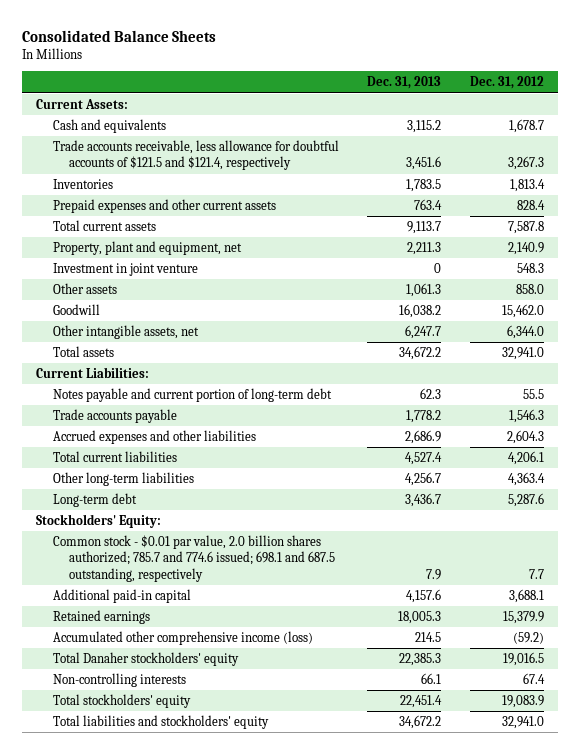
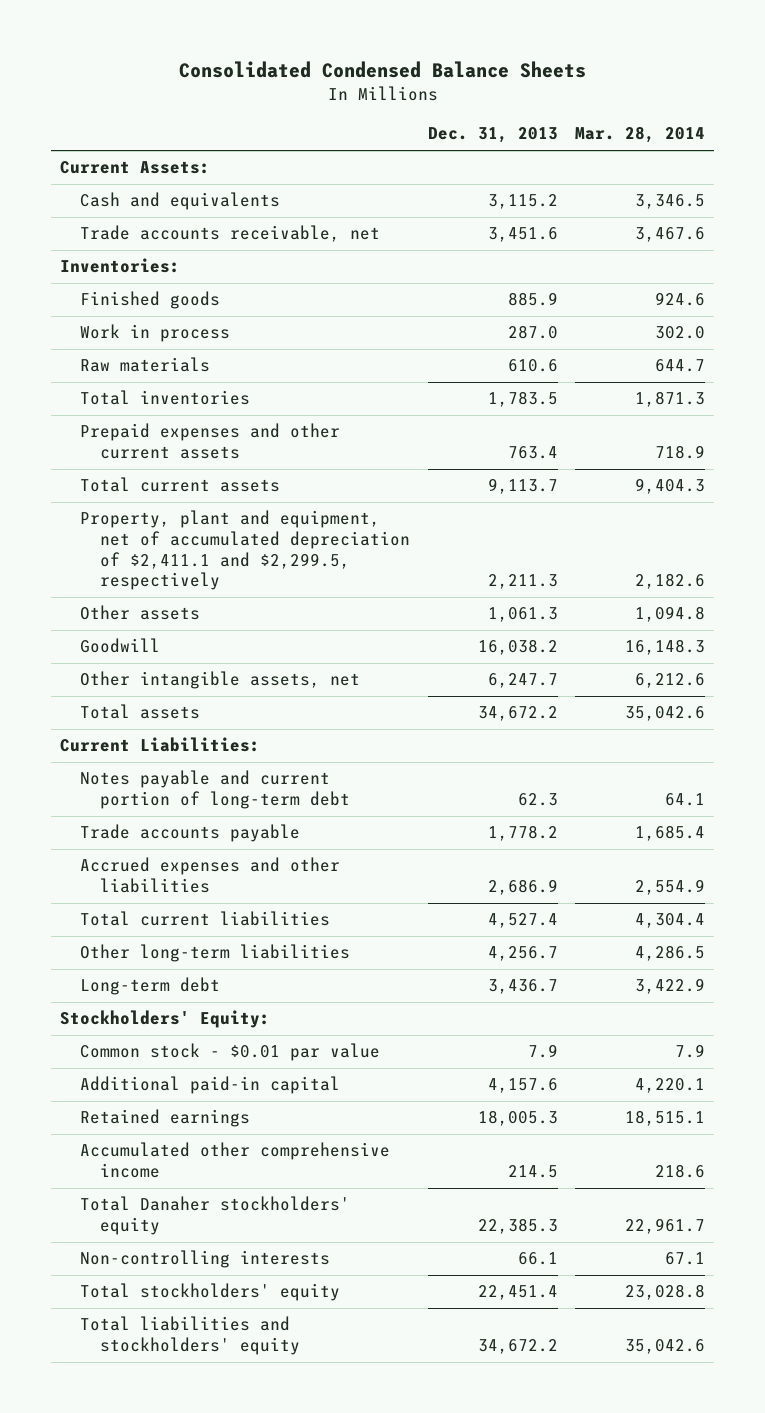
- Consolidated Balance Sheets
+ Consolidated Condensed Balance Sheets
- | Dec. 31, 2013 | Dec. 31, 2012
+ | Dec. 31, 2013 | Mar. 28, 2014
- Trade accounts receivable, less allowance for doubtful accounts of $121.5 and $121.4, respectively | 3,451.6 | 3,267.3
- Inventories | 1,783.5 | 1,813.4
+ Trade accounts receivable, net | 3,451.6 | 3,467.6
+ Inventories:
+ Finished goods | 885.9 | 924.6
+ Work in process | 287.0 | 302.0
+ Raw materials | 610.6 | 644.7
+ Total inventories | 1,783.5 | 1,871.3
- Property, plant and equipment, net | 2,211.3 | 2,140.9
- Investment in joint venture | 0 | 548.3
+ Property, plant and equipment, net of accumulated depreciation of $2,411.1 and $2,299.5, respectively | 2,211.3 | 2,182.6
- Common stock - $0.01 par value, 2.0 billion shares authorized; 785.7 and 774.6 issued; 698.1 and 687.5 outstanding, respectively | 7.9 | 7.7
+ Common stock - $0.01 par value | 7.9 | 7.9
- Accumulated other comprehensive income (loss) | 214.5 | (59.2)
+ Accumulated other comprehensive income | 214.5 | 218.6

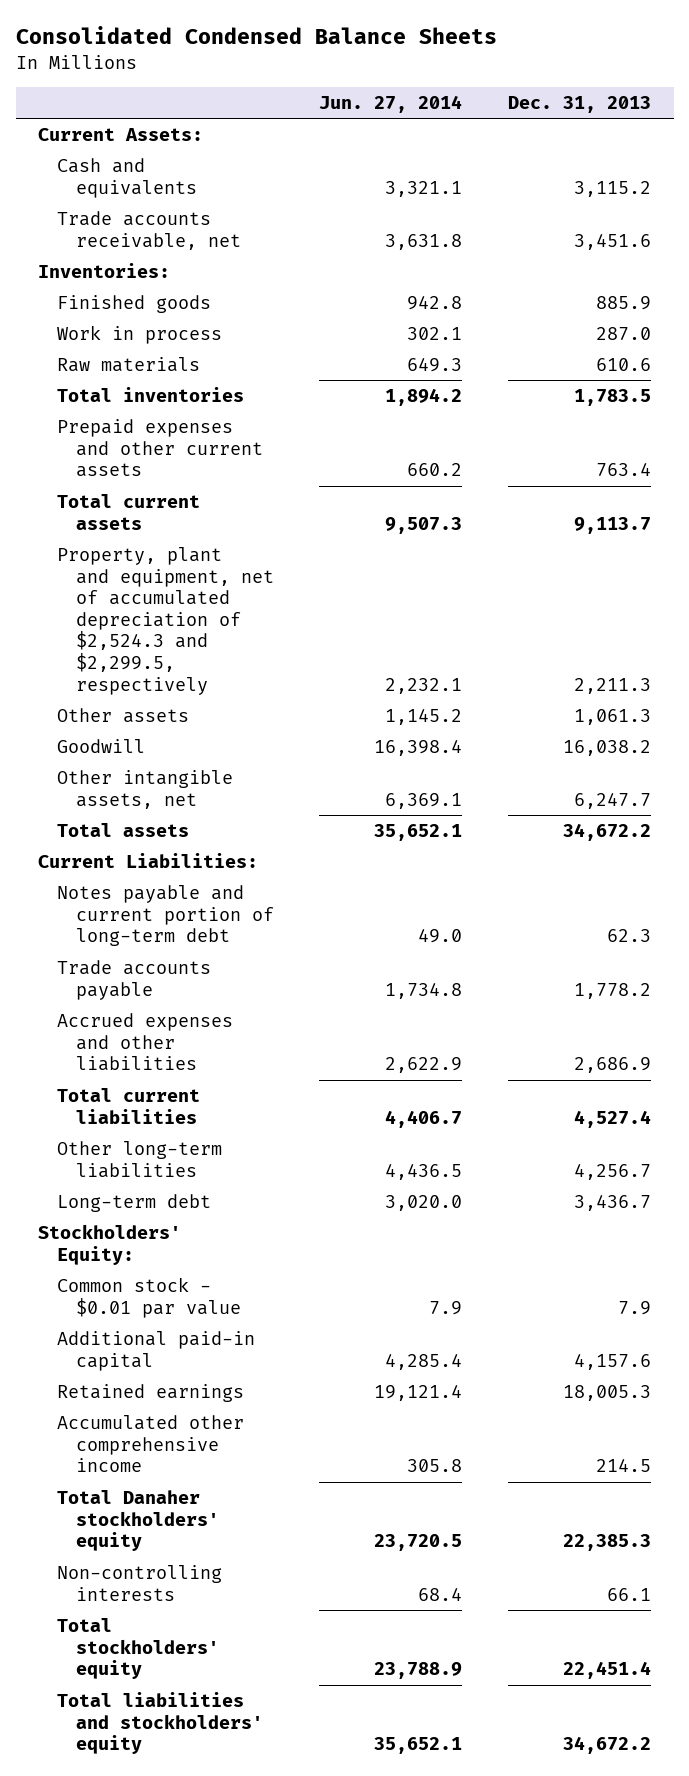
- | Dec. 31, 2013 | Mar. 28, 2014
+ | Jun. 27, 2014 | Dec. 31, 2013
- Property, plant and equipment, net of accumulated depreciation of $2,411.1 and $2,299.5, respectively | 2,211.3 | 2,182.6
+ Property, plant and equipment, net of accumulated depreciation of $2,524.3 and $2,299.5, respectively | 2,232.1 | 2,211.3

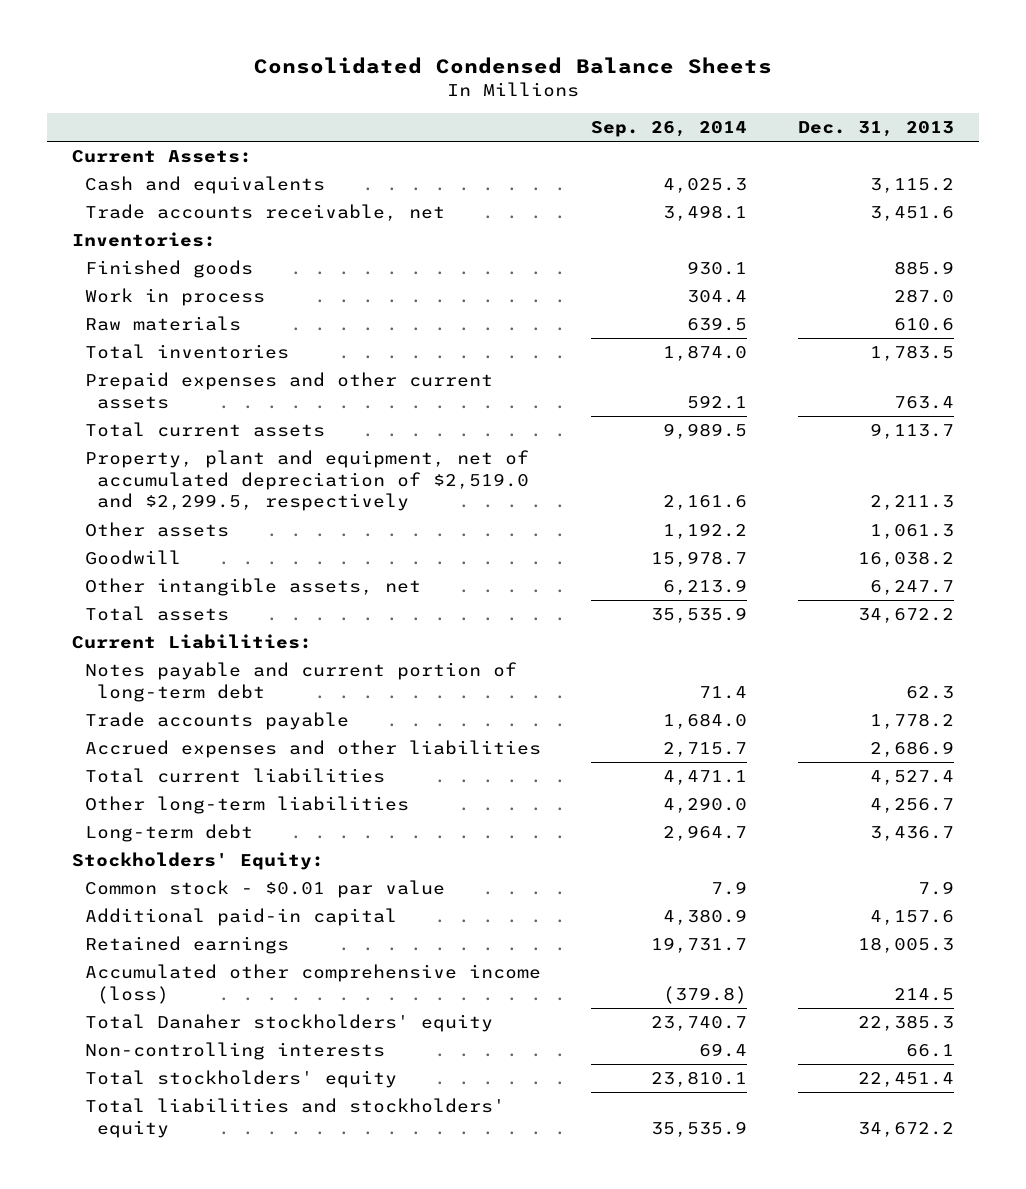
- | Jun. 27, 2014 | Dec. 31, 2013
+ | Sep. 26, 2014 | Dec. 31, 2013
- Property, plant and equipment, net of accumulated depreciation of $2,524.3 and $2,299.5, respectively | 2,232.1 | 2,211.3
+ Property, plant and equipment, net of accumulated depreciation of $2,519.0 and $2,299.5, respectively | 2,161.6 | 2,211.3
- Accumulated other comprehensive income | 305.8 | 214.5
+ Accumulated other comprehensive income (loss) | (379.8) | 214.5

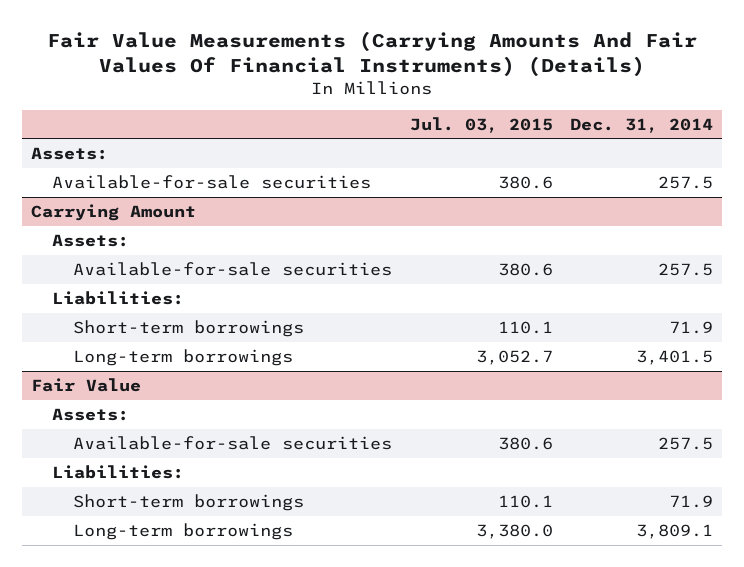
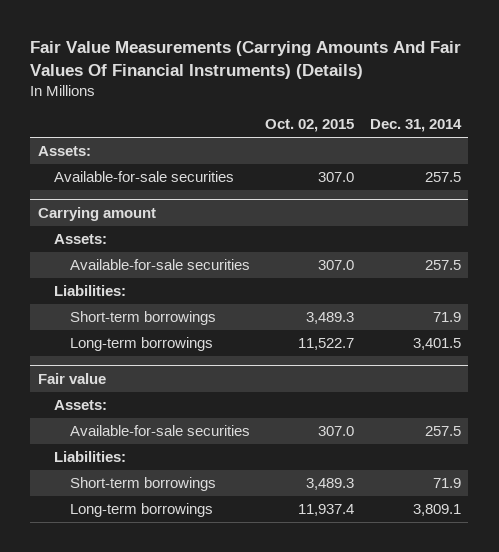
- | Jul. 03, 2015 | Dec. 31, 2014
+ | Oct. 02, 2015 | Dec. 31, 2014
- Carrying Amount
+ Carrying amount
- Fair Value
+ Fair value

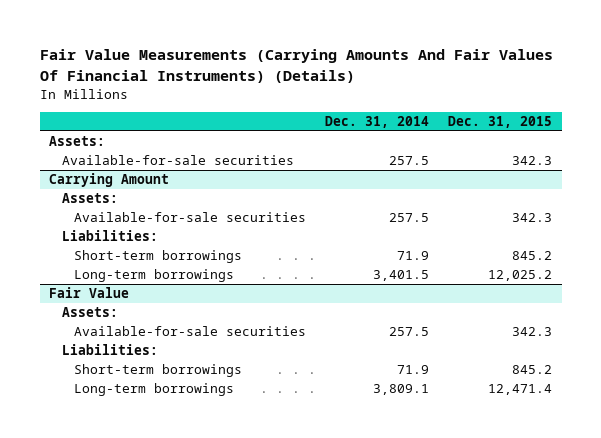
- | Oct. 02, 2015 | Dec. 31, 2014
+ | Dec. 31, 2014 | Dec. 31, 2015
- Carrying amount
+ Carrying Amount
- Fair value
+ Fair Value

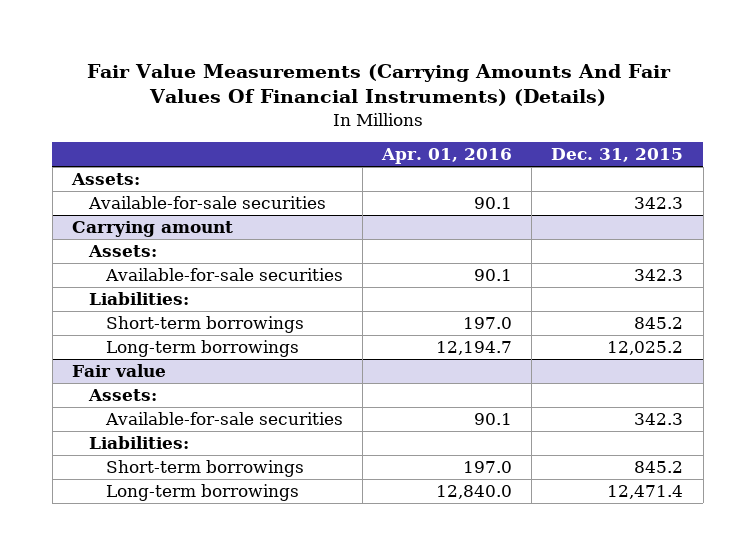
- | Dec. 31, 2014 | Dec. 31, 2015
+ | Apr. 01, 2016 | Dec. 31, 2015
- Carrying Amount
+ Carrying amount
- Fair Value
+ Fair value

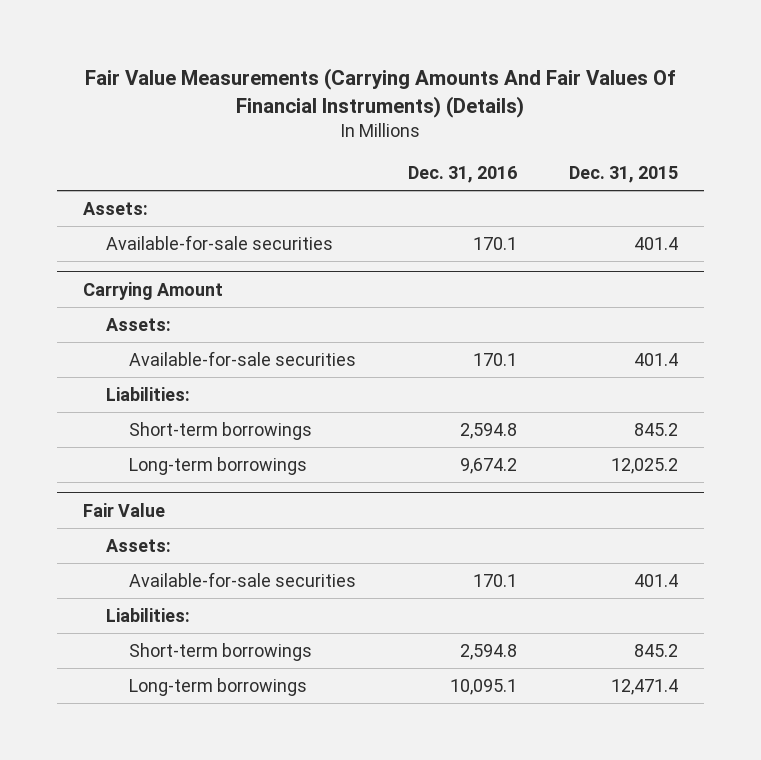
- | Apr. 01, 2016 | Dec. 31, 2015
+ | Dec. 31, 2016 | Dec. 31, 2015
- Available-for-sale securities | 90.1 | 342.3
- Carrying amount
+ Available-for-sale securities | 170.1 | 401.4
+ Carrying Amount
- Available-for-sale securities | 90.1 | 342.3
+ Available-for-sale securities | 170.1 | 401.4
- Fair value
+ Fair Value
- Available-for-sale securities | 90.1 | 342.3
+ Available-for-sale securities | 170.1 | 401.4

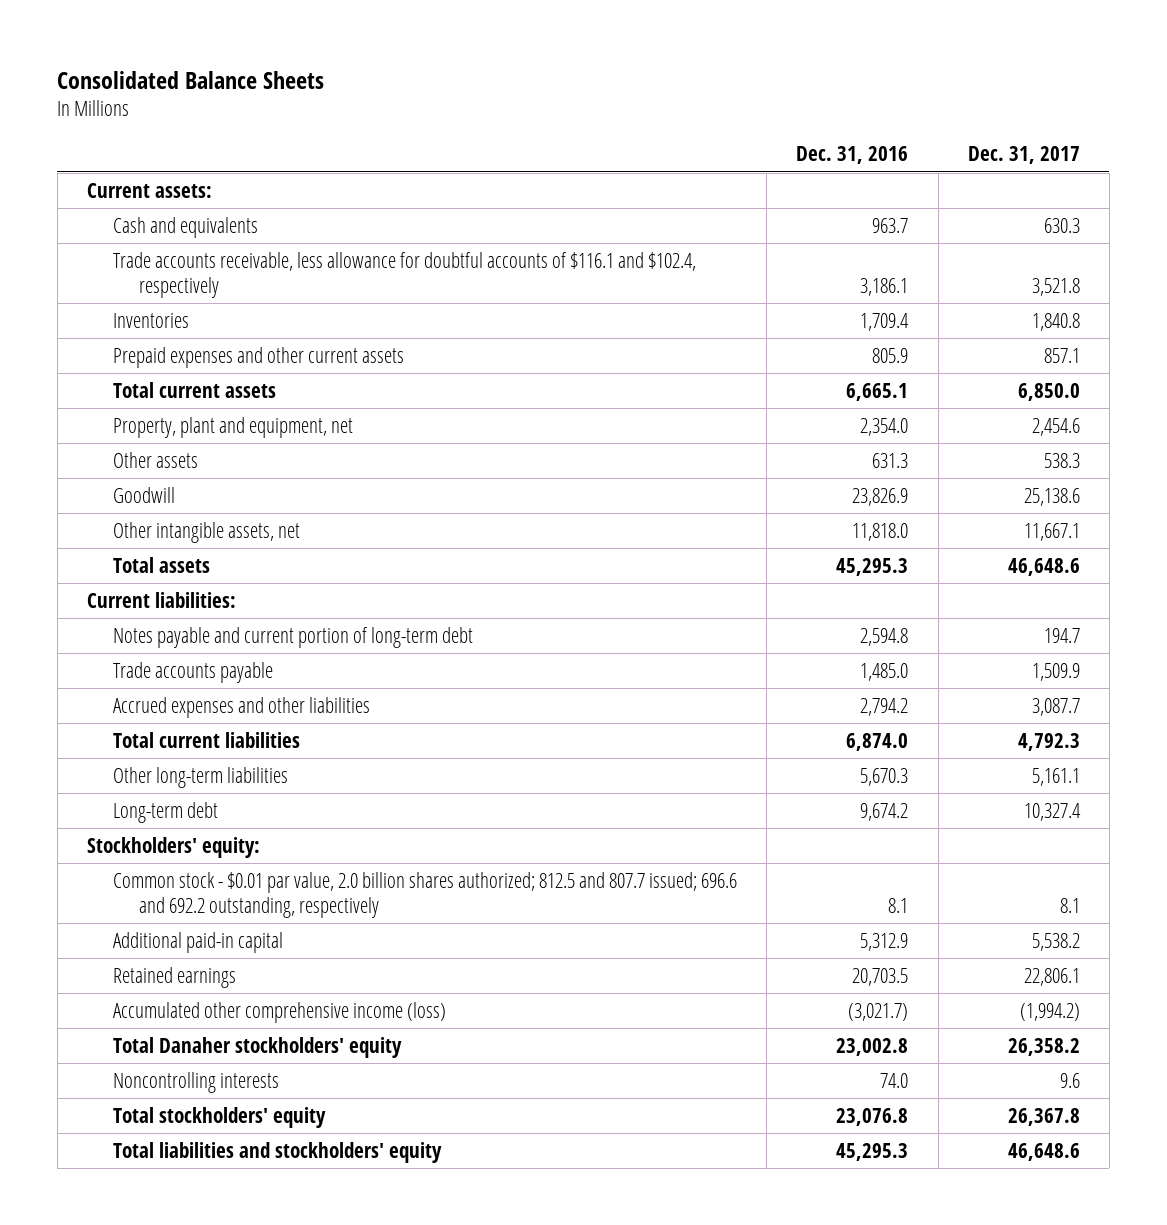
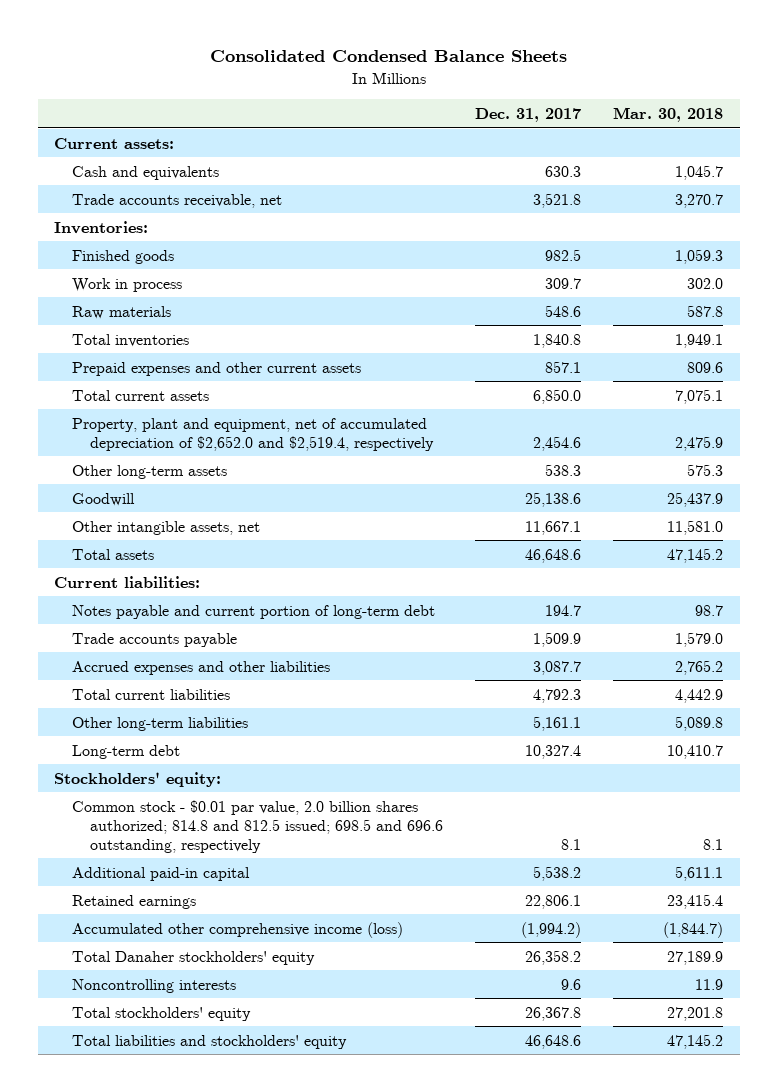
- Consolidated Balance Sheets
+ Consolidated Condensed Balance Sheets
- | Dec. 31, 2016 | Dec. 31, 2017
+ | Dec. 31, 2017 | Mar. 30, 2018
- Trade accounts receivable, less allowance for doubtful accounts of $116.1 and $102.4, respectively | 3,186.1 | 3,521.8
- Inventories | 1,709.4 | 1,840.8
+ Trade accounts receivable, net | 3,521.8 | 3,270.7
+ Inventories:
+ Finished goods | 982.5 | 1,059.3
+ Work in process | 309.7 | 302.0
+ Raw materials | 548.6 | 587.8
+ Total inventories | 1,840.8 | 1,949.1
- Property, plant and equipment, net | 2,354.0 | 2,454.6
- Other assets | 631.3 | 538.3
+ Property, plant and equipment, net of accumulated depreciation of $2,652.0 and $2,519.4, respectively | 2,454.6 | 2,475.9
+ Other long-term assets | 538.3 | 575.3
- Common stock - $0.01 par value, 2.0 billion shares authorized; 812.5 and 807.7 issued; 696.6 and 692.2 outstanding, respectively | 8.1 | 8.1
+ Common stock - $0.01 par value, 2.0 billion shares authorized; 814.8 and 812.5 issued; 698.5 and 696.6 outstanding, respectively | 8.1 | 8.1

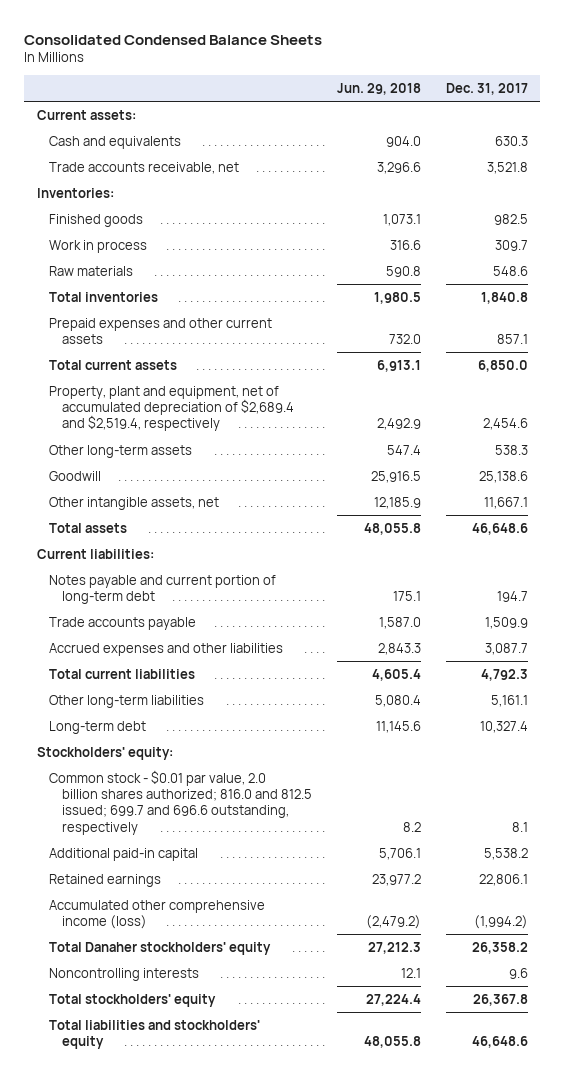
- | Dec. 31, 2017 | Mar. 30, 2018
+ | Jun. 29, 2018 | Dec. 31, 2017
- Property, plant and equipment, net of accumulated depreciation of $2,652.0 and $2,519.4, respectively | 2,454.6 | 2,475.9
+ Property, plant and equipment, net of accumulated depreciation of $2,689.4 and $2,519.4, respectively | 2,492.9 | 2,454.6
- Common stock - $0.01 par value, 2.0 billion shares authorized; 814.8 and 812.5 issued; 698.5 and 696.6 outstanding, respectively | 8.1 | 8.1
+ Common stock - $0.01 par value, 2.0 billion shares authorized; 816.0 and 812.5 issued; 699.7 and 696.6 outstanding, respectively | 8.2 | 8.1

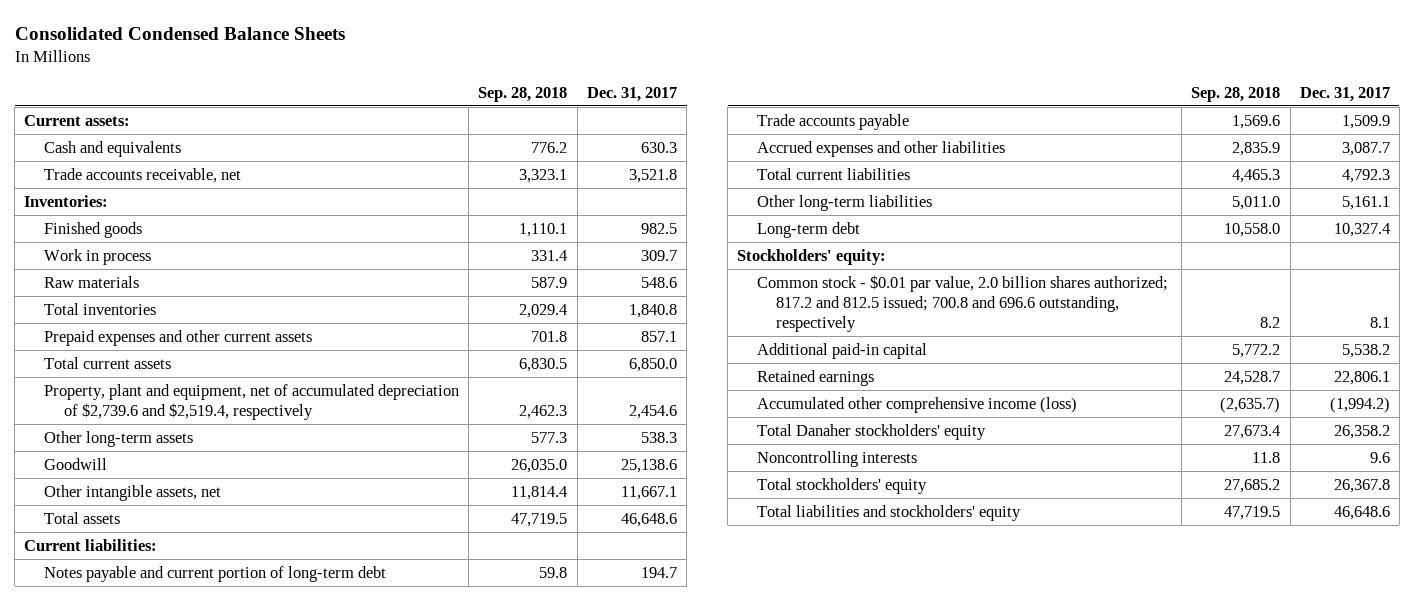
- | Jun. 29, 2018 | Dec. 31, 2017
+ | Sep. 28, 2018 | Dec. 31, 2017
- Property, plant and equipment, net of accumulated depreciation of $2,689.4 and $2,519.4, respectively | 2,492.9 | 2,454.6
+ Property, plant and equipment, net of accumulated depreciation of $2,739.6 and $2,519.4, respectively | 2,462.3 | 2,454.6
- Common stock - $0.01 par value, 2.0 billion shares authorized; 816.0 and 812.5 issued; 699.7 and 696.6 outstanding, respectively | 8.2 | 8.1
+ Common stock - $0.01 par value, 2.0 billion shares authorized; 817.2 and 812.5 issued; 700.8 and 696.6 outstanding, respectively | 8.2 | 8.1

